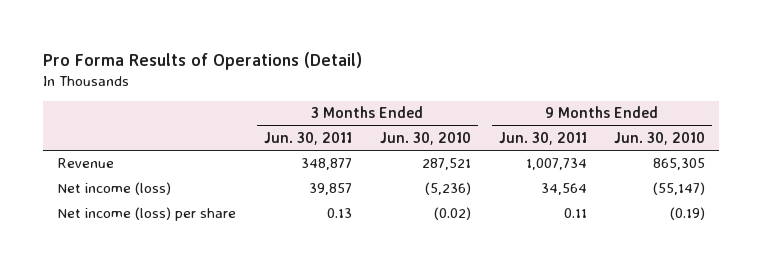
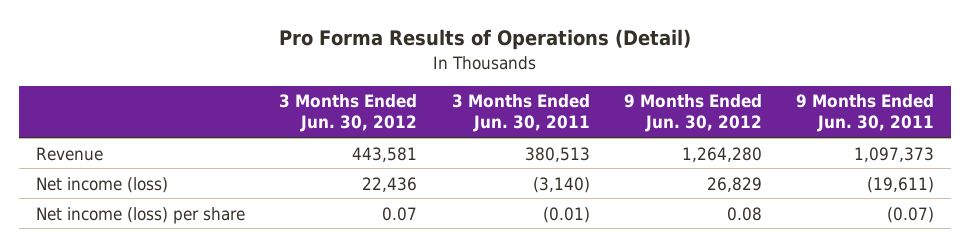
- | 3 Months Ended Jun. 30, 2011 | 3 Months Ended Jun. 30, 2010 | 9 Months Ended Jun. 30, 2011 | 9 Months Ended Jun. 30, 2010
+ | 3 Months Ended Jun. 30, 2012 | 3 Months Ended Jun. 30, 2011 | 9 Months Ended Jun. 30, 2012 | 9 Months Ended Jun. 30, 2011
- Revenue | 348,877 | 287,521 | 1,007,734 | 865,305
- Net income (loss) | 39,857 | (5,236) | 34,564 | (55,147)
- Net income (loss) per share | 0.13 | (0.02) | 0.11 | (0.19)
+ Revenue | 443,581 | 380,513 | 1,264,280 | 1,097,373
+ Net income (loss) | 22,436 | (3,140) | 26,829 | (19,611)
+ Net income (loss) per share | 0.07 | (0.01) | 0.08 | (0.07)

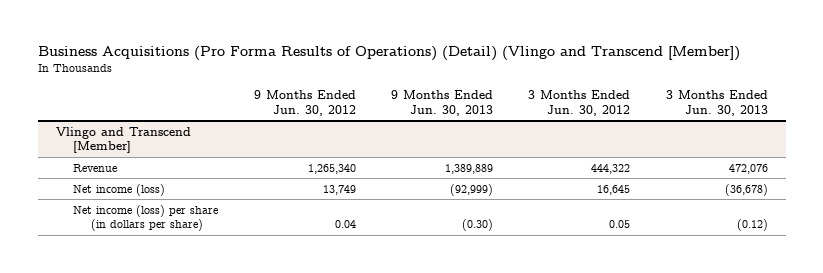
- Pro Forma Results of Operations (Detail)
+ Business Acquisitions (Pro Forma Results of Operations) (Detail) (Vlingo and Transcend [Member])
- | 3 Months Ended Jun. 30, 2012 | 3 Months Ended Jun. 30, 2011 | 9 Months Ended Jun. 30, 2012 | 9 Months Ended Jun. 30, 2011
+ | 9 Months Ended Jun. 30, 2012 | 9 Months Ended Jun. 30, 2013 | 3 Months Ended Jun. 30, 2012 | 3 Months Ended Jun. 30, 2013
- Revenue | 443,581 | 380,513 | 1,264,280 | 1,097,373
- Net income (loss) | 22,436 | (3,140) | 26,829 | (19,611)
- Net income (loss) per share | 0.07 | (0.01) | 0.08 | (0.07)
+ Vlingo and Transcend [Member]
+ Revenue | 1,265,340 | 1,389,889 | 444,322 | 472,076
+ Net income (loss) | 13,749 | (92,999) | 16,645 | (36,678)
+ Net income (loss) per share (in dollars per share) | 0.04 | (0.30) | 0.05 | (0.12)

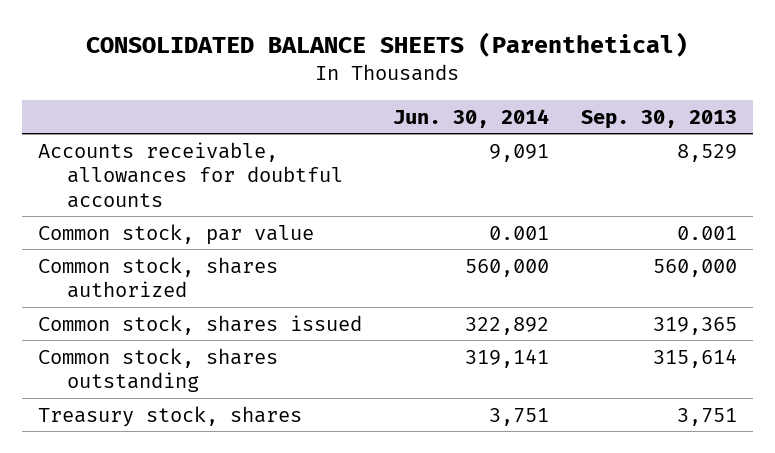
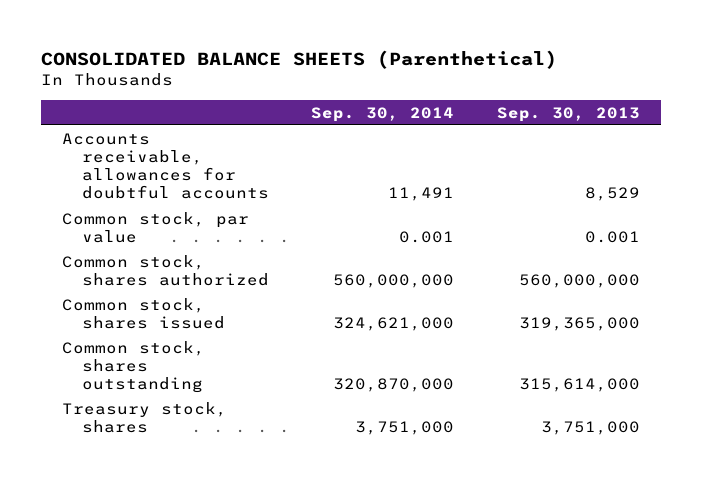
- | Jun. 30, 2014 | Sep. 30, 2013
+ | Sep. 30, 2014 | Sep. 30, 2013
- Common stock, shares authorized | 560,000 | 560,000
- Common stock, shares issued | 322,892 | 319,365
- Common stock, shares outstanding | 319,141 | 315,614
- Treasury stock, shares | 3,751 | 3,751
+ Common stock, shares authorized | 560,000,000 | 560,000,000
+ Common stock, shares issued | 324,621,000 | 319,365,000
+ Common stock, shares outstanding | 320,870,000 | 315,614,000
+ Treasury stock, shares | 3,751,000 | 3,751,000

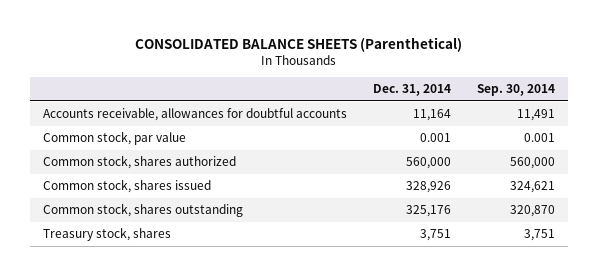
- | Sep. 30, 2014 | Sep. 30, 2013
+ | Dec. 31, 2014 | Sep. 30, 2014
- Common stock, shares authorized | 560,000,000 | 560,000,000
- Common stock, shares issued | 324,621,000 | 319,365,000
- Common stock, shares outstanding | 320,870,000 | 315,614,000
- Treasury stock, shares | 3,751,000 | 3,751,000
+ Common stock, shares authorized | 560,000 | 560,000
+ Common stock, shares issued | 328,926 | 324,621
+ Common stock, shares outstanding | 325,176 | 320,870
+ Treasury stock, shares | 3,751 | 3,751

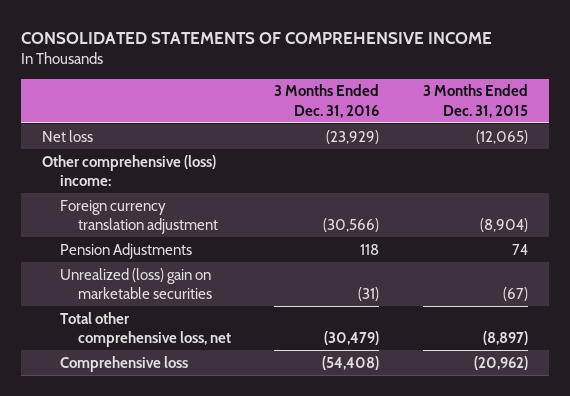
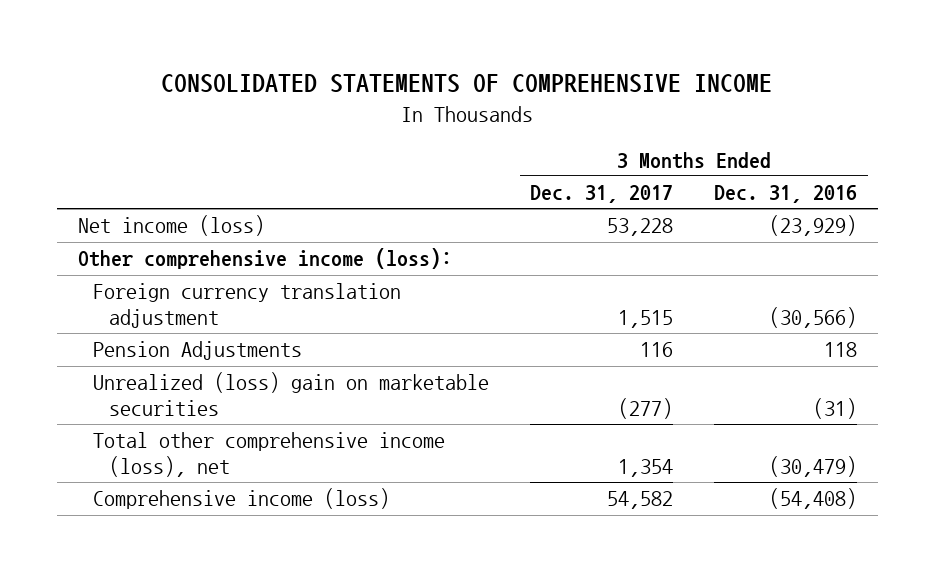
- | 3 Months Ended Dec. 31, 2016 | 3 Months Ended Dec. 31, 2015
+ | 3 Months Ended Dec. 31, 2017 | 3 Months Ended Dec. 31, 2016
- Net loss | (23,929) | (12,065)
- Other comprehensive (loss) income:
+ Net income (loss) | 53,228 | (23,929)
+ Other comprehensive income (loss):
- Total other comprehensive loss, net | (30,479) | (8,897)
- Comprehensive loss | (54,408) | (20,962)
+ Total other comprehensive income (loss), net | 1,354 | (30,479)
+ Comprehensive income (loss) | 54,582 | (54,408)

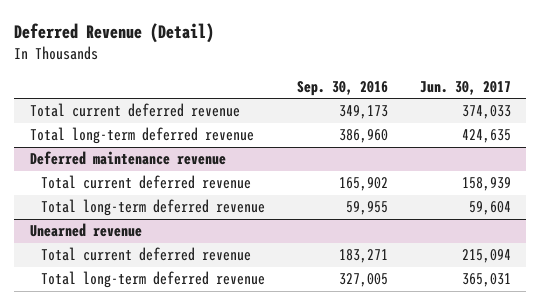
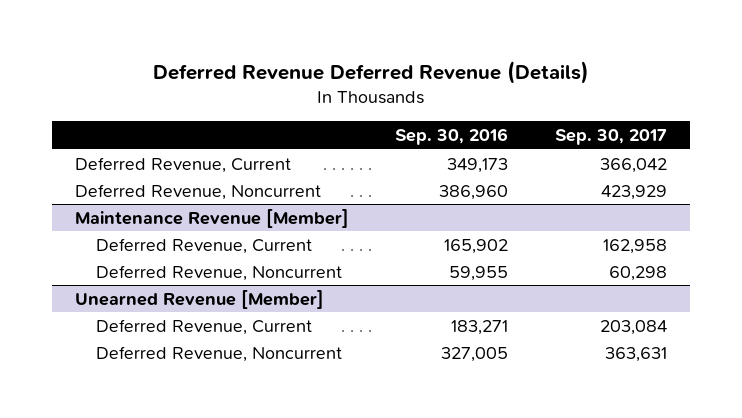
- Deferred Revenue (Detail)
+ Deferred Revenue Deferred Revenue (Details)
- | Sep. 30, 2016 | Jun. 30, 2017
+ | Sep. 30, 2016 | Sep. 30, 2017
- Total current deferred revenue | 349,173 | 374,033
- Total long-term deferred revenue | 386,960 | 424,635
- Deferred maintenance revenue
- Total current deferred revenue | 165,902 | 158,939
- Total long-term deferred revenue | 59,955 | 59,604
- Unearned revenue
- Total current deferred revenue | 183,271 | 215,094
- Total long-term deferred revenue | 327,005 | 365,031
+ Deferred Revenue, Current | 349,173 | 366,042
+ Deferred Revenue, Noncurrent | 386,960 | 423,929
+ Maintenance Revenue [Member]
+ Deferred Revenue, Current | 165,902 | 162,958
+ Deferred Revenue, Noncurrent | 59,955 | 60,298
+ Unearned Revenue [Member]
+ Deferred Revenue, Current | 183,271 | 203,084
+ Deferred Revenue, Noncurrent | 327,005 | 363,631

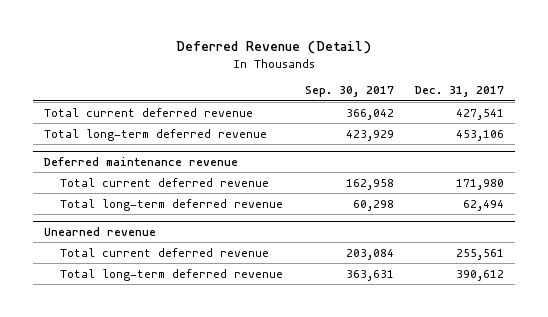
- Deferred Revenue Deferred Revenue (Details)
+ Deferred Revenue (Detail)
- | Sep. 30, 2016 | Sep. 30, 2017
+ | Sep. 30, 2017 | Dec. 31, 2017
- Deferred Revenue, Current | 349,173 | 366,042
- Deferred Revenue, Noncurrent | 386,960 | 423,929
- Maintenance Revenue [Member]
- Deferred Revenue, Current | 165,902 | 162,958
- Deferred Revenue, Noncurrent | 59,955 | 60,298
- Unearned Revenue [Member]
- Deferred Revenue, Current | 183,271 | 203,084
- Deferred Revenue, Noncurrent | 327,005 | 363,631
+ Total current deferred revenue | 366,042 | 427,541
+ Total long-term deferred revenue | 423,929 | 453,106
+ Deferred maintenance revenue
+ Total current deferred revenue | 162,958 | 171,980
+ Total long-term deferred revenue | 60,298 | 62,494
+ Unearned revenue
+ Total current deferred revenue | 203,084 | 255,561
+ Total long-term deferred revenue | 363,631 | 390,612

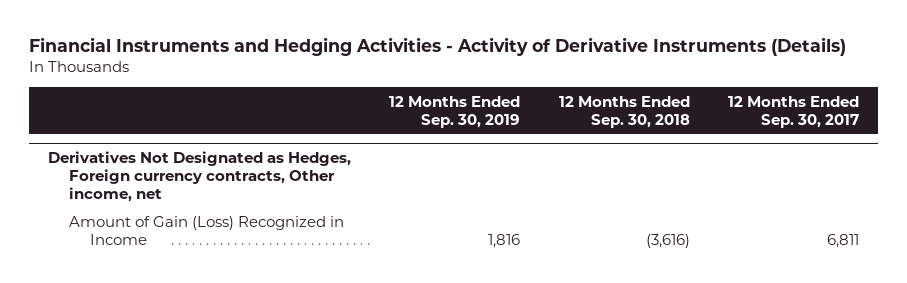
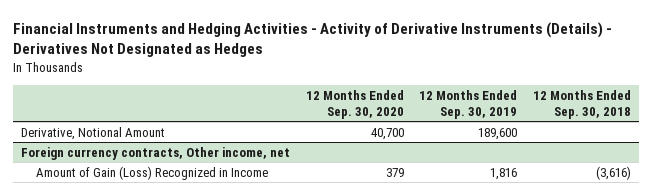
- Financial Instruments and Hedging Activities - Activity of Derivative Instruments (Details)
+ Financial Instruments and Hedging Activities - Activity of Derivative Instruments (Details) - Derivatives Not Designated as Hedges
- | 12 Months Ended Sep. 30, 2019 | 12 Months Ended Sep. 30, 2018 | 12 Months Ended Sep. 30, 2017
+ | 12 Months Ended Sep. 30, 2020 | 12 Months Ended Sep. 30, 2019 | 12 Months Ended Sep. 30, 2018
- Derivatives Not Designated as Hedges, Foreign currency contracts, Other income, net
+ Derivative, Notional Amount | 40,700 | 189,600 |
+ Foreign currency contracts, Other income, net

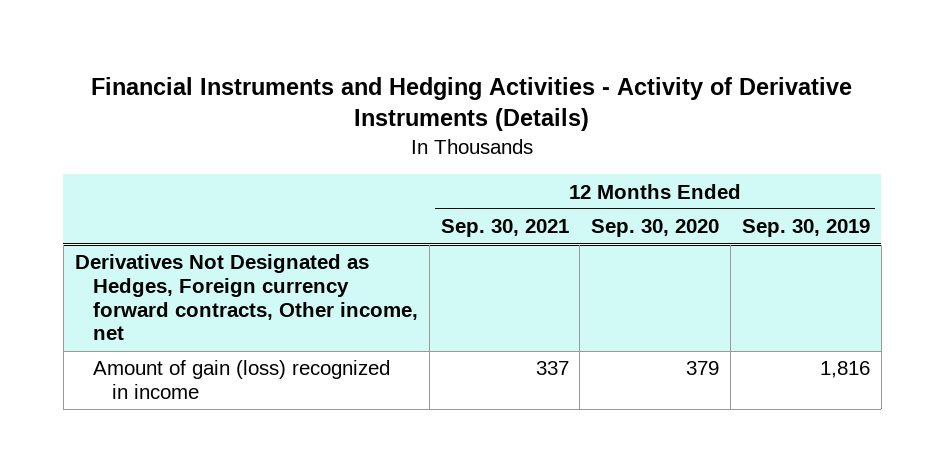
- Financial Instruments and Hedging Activities - Activity of Derivative Instruments (Details) - Derivatives Not Designated as Hedges
+ Financial Instruments and Hedging Activities - Activity of Derivative Instruments (Details)
- | 12 Months Ended Sep. 30, 2020 | 12 Months Ended Sep. 30, 2019 | 12 Months Ended Sep. 30, 2018
+ | 12 Months Ended Sep. 30, 2021 | 12 Months Ended Sep. 30, 2020 | 12 Months Ended Sep. 30, 2019
- Derivative, Notional Amount | 40,700 | 189,600 |
- Foreign currency contracts, Other income, net
- Amount of Gain (Loss) Recognized in Income | 379 | 1,816 | (3,616)
+ Derivatives Not Designated as Hedges, Foreign currency forward contracts, Other income, net
+ Amount of gain (loss) recognized in income | 337 | 379 | 1,816

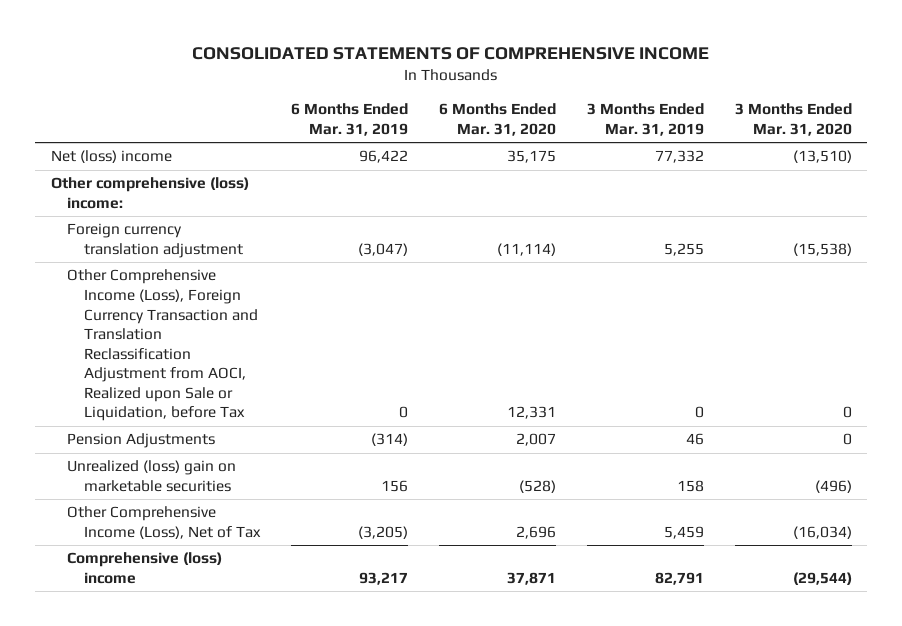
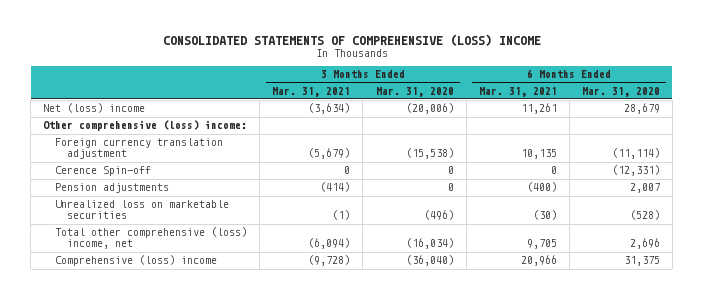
- CONSOLIDATED STATEMENTS OF COMPREHENSIVE INCOME
+ CONSOLIDATED STATEMENTS OF COMPREHENSIVE (LOSS) INCOME
- | 6 Months Ended Mar. 31, 2019 | 6 Months Ended Mar. 31, 2020 | 3 Months Ended Mar. 31, 2019 | 3 Months Ended Mar. 31, 2020
+ | 3 Months Ended Mar. 31, 2021 | 3 Months Ended Mar. 31, 2020 | 6 Months Ended Mar. 31, 2021 | 6 Months Ended Mar. 31, 2020
- Net (loss) income | 96,422 | 35,175 | 77,332 | (13,510)
+ Net (loss) income | (3,634) | (20,006) | 11,261 | 28,679
- Other Comprehensive Income (Loss), Foreign Currency Transaction and Translation Reclassification Adjustment from AOCI, Realized upon Sale or Liquidation, before Tax | 0 | 12,331 | 0 | 0
- Pension Adjustments | (314) | 2,007 | 46 | 0
- Unrealized (loss) gain on marketable securities | 156 | (528) | 158 | (496)
- Other Comprehensive Income (Loss), Net of Tax | (3,205) | 2,696 | 5,459 | (16,034)
- Comprehensive (loss) income | 93,217 | 37,871 | 82,791 | (29,544)
+ Cerence Spin-off | 0 | 0 | 0 | (12,331)
+ Pension adjustments | (414) | 0 | (400) | 2,007
+ Unrealized loss on marketable securities | (1) | (496) | (30) | (528)
+ Total other comprehensive (loss) income, net | (6,094) | (16,034) | 9,705 | 2,696
+ Comprehensive (loss) income | (9,728) | (36,040) | 20,966 | 31,375

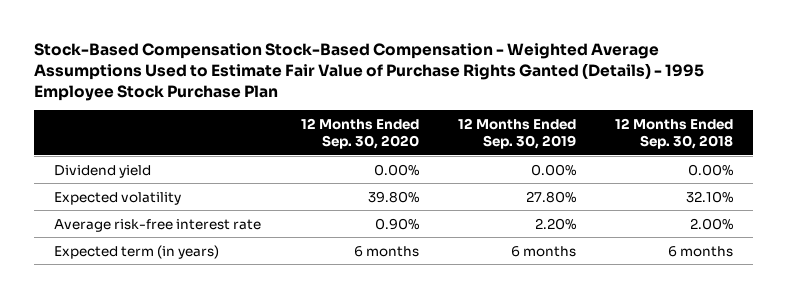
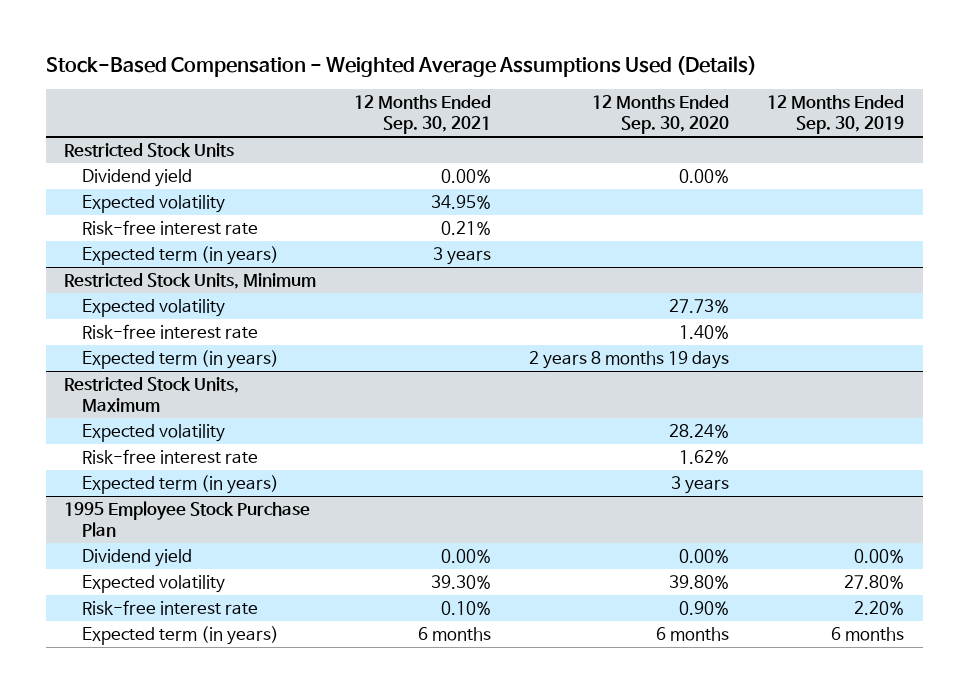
- Stock-Based Compensation Stock-Based Compensation - Weighted Average Assumptions Used to Estimate Fair Value of Purchase Rights Ganted (Details) - 1995 Employee Stock Purchase Plan
+ Stock-Based Compensation - Weighted Average Assumptions Used (Details)
- | 12 Months Ended Sep. 30, 2020 | 12 Months Ended Sep. 30, 2019 | 12 Months Ended Sep. 30, 2018
+ | 12 Months Ended Sep. 30, 2021 | 12 Months Ended Sep. 30, 2020 | 12 Months Ended Sep. 30, 2019
+ Restricted Stock Units
+ Dividend yield | 0.00% | 0.00% |
+ Expected volatility | 34.95% | |
+ Risk-free interest rate | 0.21% | |
+ Expected term (in years) | 3 years | |
+ Restricted Stock Units, Minimum
+ Expected volatility | | 27.73% |
+ Risk-free interest rate | | 1.40% |
+ Expected term (in years) | | 2 years 8 months 19 days |
+ Restricted Stock Units, Maximum
+ Expected volatility | | 28.24% |
+ Risk-free interest rate | | 1.62% |
+ Expected term (in years) | | 3 years |
+ 1995 Employee Stock Purchase Plan
- Average risk-free interest rate | 0.90% | 2.20% | 2.00%
+ Risk-free interest rate | 0.10% | 0.90% | 2.20%

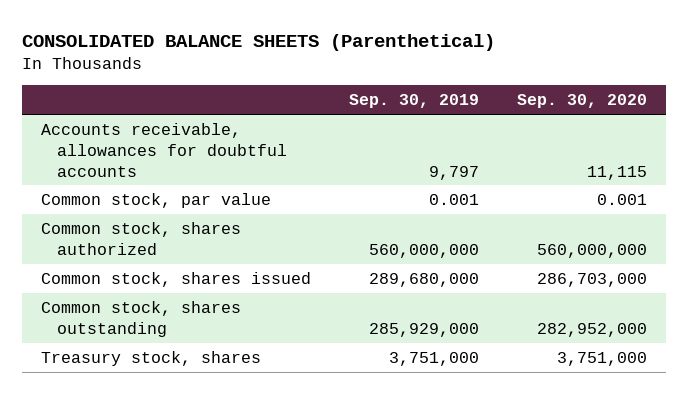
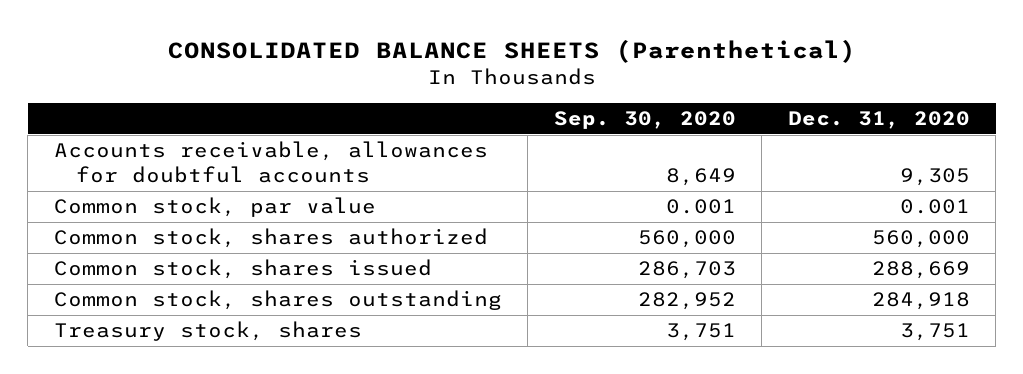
- | Sep. 30, 2019 | Sep. 30, 2020
+ | Sep. 30, 2020 | Dec. 31, 2020
- Accounts receivable, allowances for doubtful accounts | 9,797 | 11,115
+ Accounts receivable, allowances for doubtful accounts | 8,649 | 9,305
- Common stock, shares authorized | 560,000,000 | 560,000,000
- Common stock, shares issued | 289,680,000 | 286,703,000
- Common stock, shares outstanding | 285,929,000 | 282,952,000
- Treasury stock, shares | 3,751,000 | 3,751,000
+ Common stock, shares authorized | 560,000 | 560,000
+ Common stock, shares issued | 286,703 | 288,669
+ Common stock, shares outstanding | 282,952 | 284,918
+ Treasury stock, shares | 3,751 | 3,751

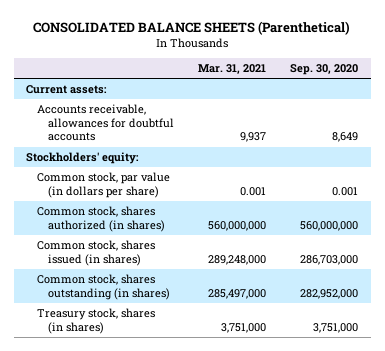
- | Sep. 30, 2020 | Dec. 31, 2020
+ | Mar. 31, 2021 | Sep. 30, 2020
+ Current assets:
- Common stock, par value | 0.001 | 0.001
- Common stock, shares authorized | 560,000 | 560,000
- Common stock, shares issued | 286,703 | 288,669
- Common stock, shares outstanding | 282,952 | 284,918
- Treasury stock, shares | 3,751 | 3,751
+ Stockholders' equity:
+ Common stock, par value (in dollars per share) | 0.001 | 0.001
+ Common stock, shares authorized (in shares) | 560,000,000 | 560,000,000
+ Common stock, shares issued (in shares) | 289,248,000 | 286,703,000
+ Common stock, shares outstanding (in shares) | 285,497,000 | 282,952,000
+ Treasury stock, shares (in shares) | 3,751,000 | 3,751,000

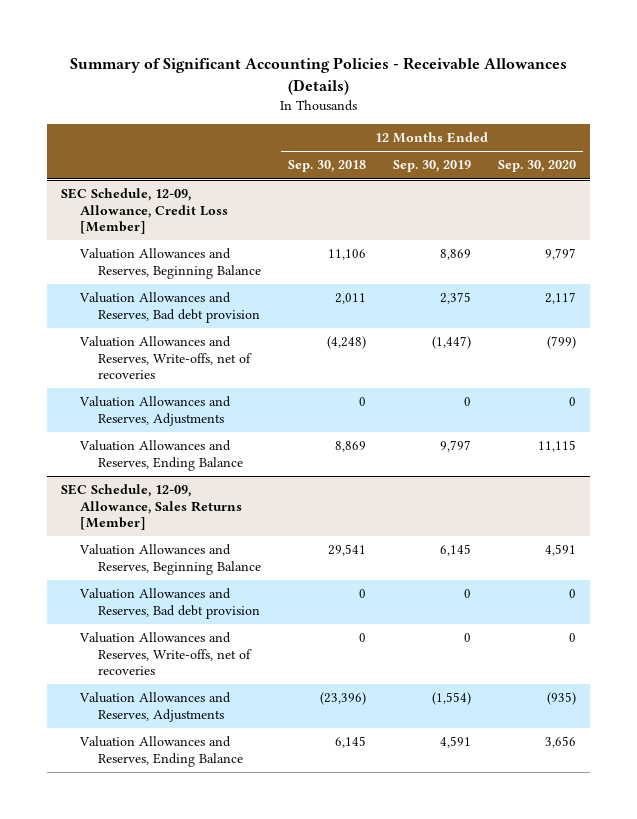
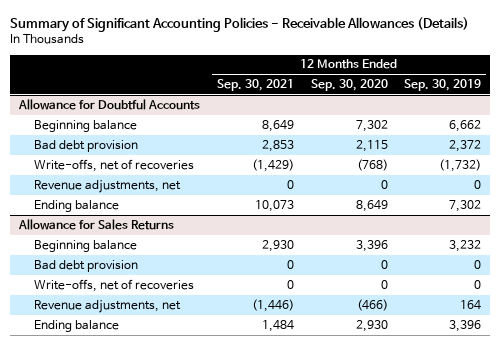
- | 12 Months Ended Sep. 30, 2018 | 12 Months Ended Sep. 30, 2019 | 12 Months Ended Sep. 30, 2020
+ | 12 Months Ended Sep. 30, 2021 | 12 Months Ended Sep. 30, 2020 | 12 Months Ended Sep. 30, 2019
- SEC Schedule, 12-09, Allowance, Credit Loss [Member]
- Valuation Allowances and Reserves, Beginning Balance | 11,106 | 8,869 | 9,797
- Valuation Allowances and Reserves, Bad debt provision | 2,011 | 2,375 | 2,117
- Valuation Allowances and Reserves, Write-offs, net of recoveries | (4,248) | (1,447) | (799)
- Valuation Allowances and Reserves, Adjustments | 0 | 0 | 0
- Valuation Allowances and Reserves, Ending Balance | 8,869 | 9,797 | 11,115
- SEC Schedule, 12-09, Allowance, Sales Returns [Member]
- Valuation Allowances and Reserves, Beginning Balance | 29,541 | 6,145 | 4,591
- Valuation Allowances and Reserves, Bad debt provision | 0 | 0 | 0
- Valuation Allowances and Reserves, Write-offs, net of recoveries | 0 | 0 | 0
- Valuation Allowances and Reserves, Adjustments | (23,396) | (1,554) | (935)
- Valuation Allowances and Reserves, Ending Balance | 6,145 | 4,591 | 3,656
+ Allowance for Doubtful Accounts
+ Beginning balance | 8,649 | 7,302 | 6,662
+ Bad debt provision | 2,853 | 2,115 | 2,372
+ Write-offs, net of recoveries | (1,429) | (768) | (1,732)
+ Revenue adjustments, net | 0 | 0 | 0
+ Ending balance | 10,073 | 8,649 | 7,302
+ Allowance for Sales Returns
+ Beginning balance | 2,930 | 3,396 | 3,232
+ Bad debt provision | 0 | 0 | 0
+ Write-offs, net of recoveries | 0 | 0 | 0
+ Revenue adjustments, net | (1,446) | (466) | 164
+ Ending balance | 1,484 | 2,930 | 3,396

